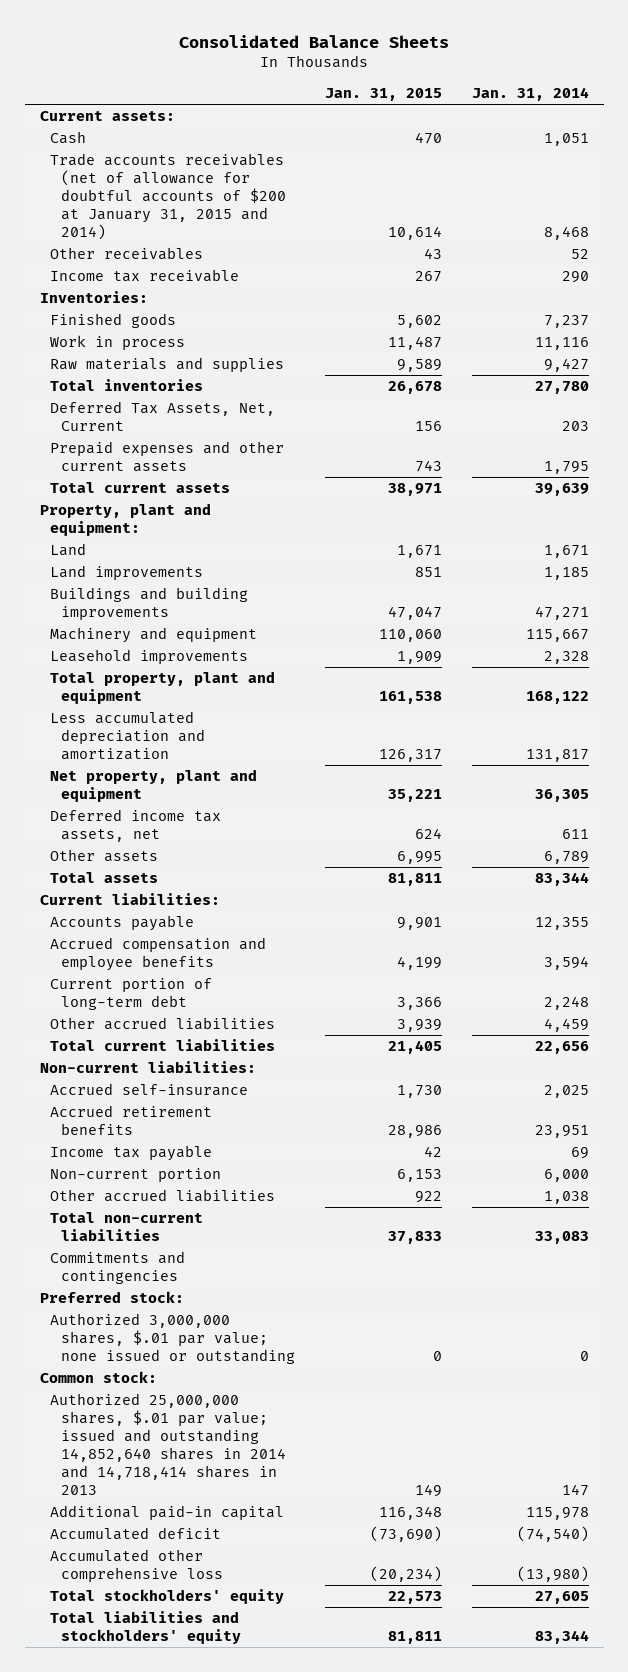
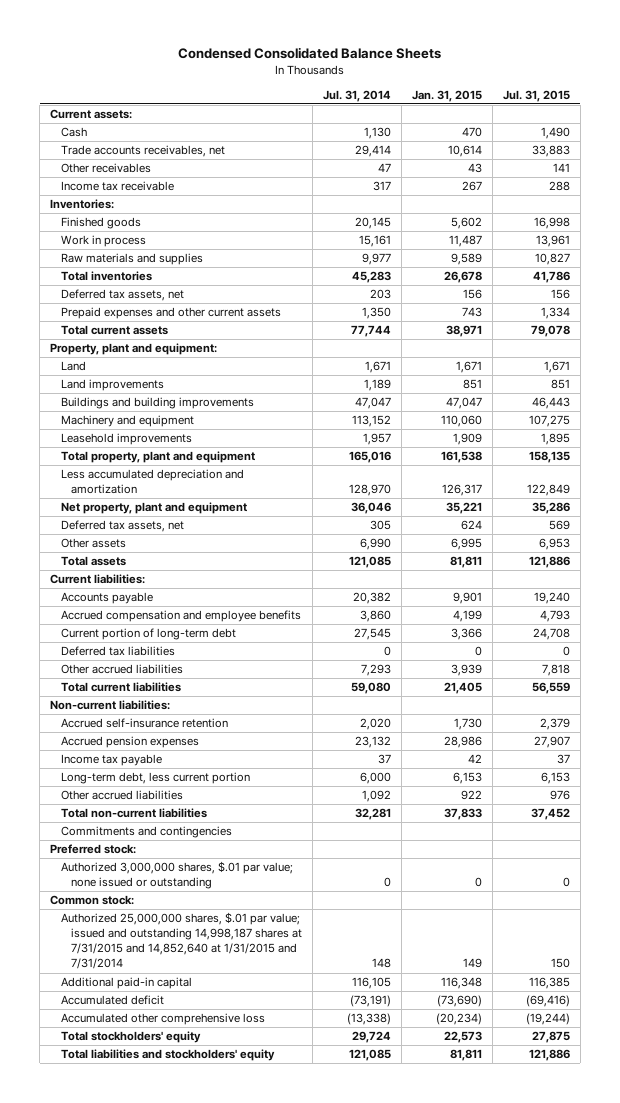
- Consolidated Balance Sheets
+ Condensed Consolidated Balance Sheets
- | Jan. 31, 2015 | Jan. 31, 2014
+ | Jul. 31, 2014 | Jan. 31, 2015 | Jul. 31, 2015
- Trade accounts receivables (net of allowance for doubtful accounts of $200 at January 31, 2015 and 2014) | 10,614 | 8,468
+ Trade accounts receivables, net | 29,414 | 10,614 | 33,883
- Deferred Tax Assets, Net, Current | 156 | 203
+ Deferred tax assets, net | 203 | 156 | 156
- Deferred income tax assets, net | 624 | 611
+ Deferred tax assets, net | 305 | 624 | 569
+ Deferred tax liabilities | 0 | 0 | 0
- Accrued self-insurance | 1,730 | 2,025
- Accrued retirement benefits | 28,986 | 23,951
+ Accrued self-insurance retention | 2,020 | 1,730 | 2,379
+ Accrued pension expenses | 23,132 | 28,986 | 27,907
- Non-current portion | 6,153 | 6,000
+ Long-term debt, less current portion | 6,000 | 6,153 | 6,153
- Authorized 25,000,000 shares, $.01 par value; issued and outstanding 14,852,640 shares in 2014 and 14,718,414 shares in 2013 | 149 | 147
+ Authorized 25,000,000 shares, $.01 par value; issued and outstanding 14,998,187 shares at 7/31/2015 and 14,852,640 at 1/31/2015 and 7/31/2014 | 148 | 149 | 150

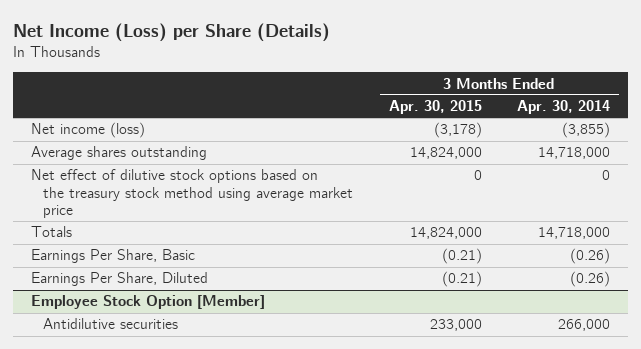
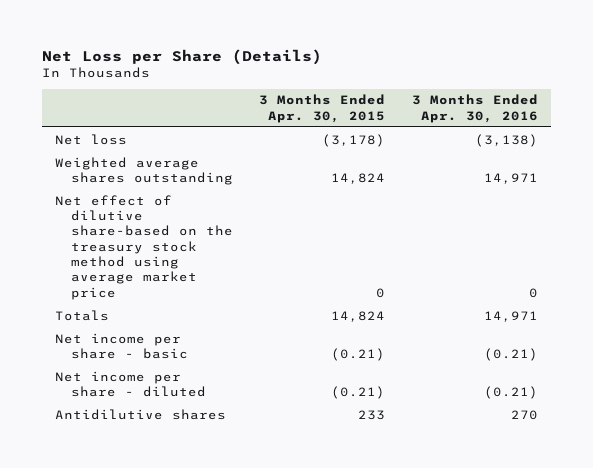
- Net Income (Loss) per Share (Details)
+ Net Loss per Share (Details)
- | 3 Months Ended Apr. 30, 2015 | 3 Months Ended Apr. 30, 2014
+ | 3 Months Ended Apr. 30, 2015 | 3 Months Ended Apr. 30, 2016
- Net income (loss) | (3,178) | (3,855)
- Average shares outstanding | 14,824,000 | 14,718,000
- Net effect of dilutive stock options based on the treasury stock method using average market price | 0 | 0
- Totals | 14,824,000 | 14,718,000
- Earnings Per Share, Basic | (0.21) | (0.26)
- Earnings Per Share, Diluted | (0.21) | (0.26)
- Employee Stock Option [Member]
- Antidilutive securities | 233,000 | 266,000
+ Net loss | (3,178) | (3,138)
+ Weighted average shares outstanding | 14,824 | 14,971
+ Net effect of dilutive share-based on the treasury stock method using average market price | 0 | 0
+ Totals | 14,824 | 14,971
+ Net income per share - basic | (0.21) | (0.21)
+ Net income per share - diluted | (0.21) | (0.21)
+ Antidilutive shares | 233 | 270

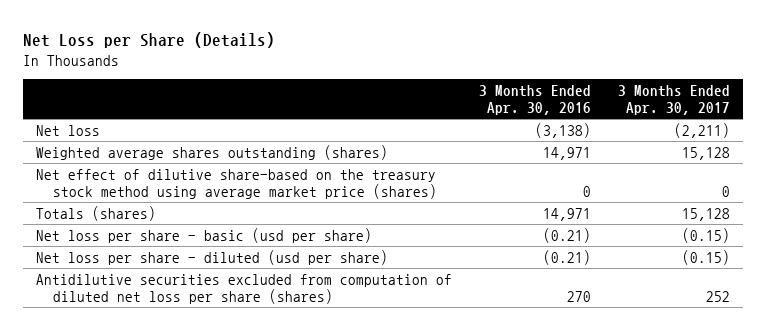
- | 3 Months Ended Apr. 30, 2015 | 3 Months Ended Apr. 30, 2016
+ | 3 Months Ended Apr. 30, 2016 | 3 Months Ended Apr. 30, 2017
- Weighted average shares outstanding | 14,824 | 14,971
- Net effect of dilutive share-based on the treasury stock method using average market price | 0 | 0
- Totals | 14,824 | 14,971
- Net income per share - basic | (0.21) | (0.21)
- Net income per share - diluted | (0.21) | (0.21)
- Antidilutive shares | 233 | 270
+ Weighted average shares outstanding (shares) | 14,971 | 15,128
+ Net effect of dilutive share-based on the treasury stock method using average market price (shares) | 0 | 0
+ Totals (shares) | 14,971 | 15,128
+ Net loss per share - basic (usd per share) | (0.21) | (0.15)
+ Net loss per share - diluted (usd per share) | (0.21) | (0.15)
+ Antidilutive securities excluded from computation of diluted net loss per share (shares) | 270 | 252

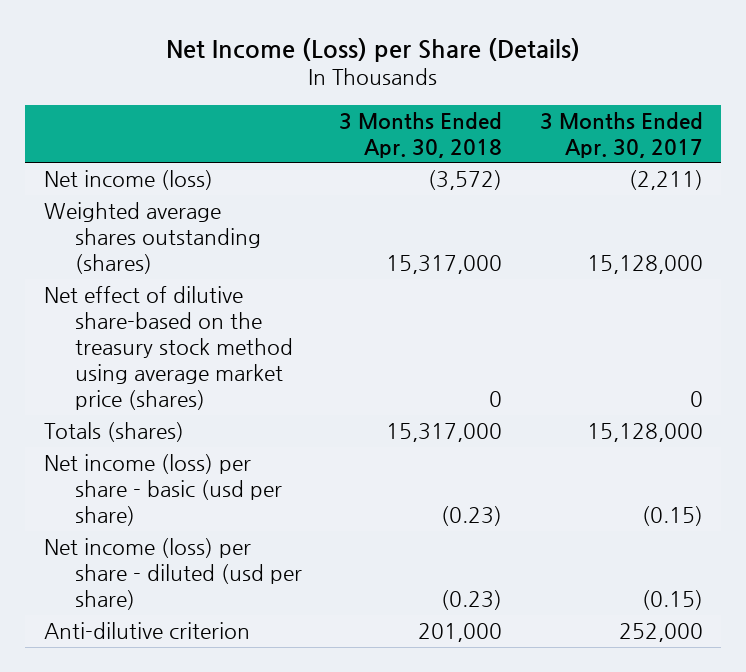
- Net Loss per Share (Details)
+ Net Income (Loss) per Share (Details)
- | 3 Months Ended Apr. 30, 2016 | 3 Months Ended Apr. 30, 2017
+ | 3 Months Ended Apr. 30, 2018 | 3 Months Ended Apr. 30, 2017
- Net loss | (3,138) | (2,211)
- Weighted average shares outstanding (shares) | 14,971 | 15,128
+ Net income (loss) | (3,572) | (2,211)
+ Weighted average shares outstanding (shares) | 15,317,000 | 15,128,000
- Totals (shares) | 14,971 | 15,128
- Net loss per share - basic (usd per share) | (0.21) | (0.15)
- Net loss per share - diluted (usd per share) | (0.21) | (0.15)
- Antidilutive securities excluded from computation of diluted net loss per share (shares) | 270 | 252
+ Totals (shares) | 15,317,000 | 15,128,000
+ Net income (loss) per share - basic (usd per share) | (0.23) | (0.15)
+ Net income (loss) per share - diluted (usd per share) | (0.23) | (0.15)
+ Anti-dilutive criterion | 201,000 | 252,000

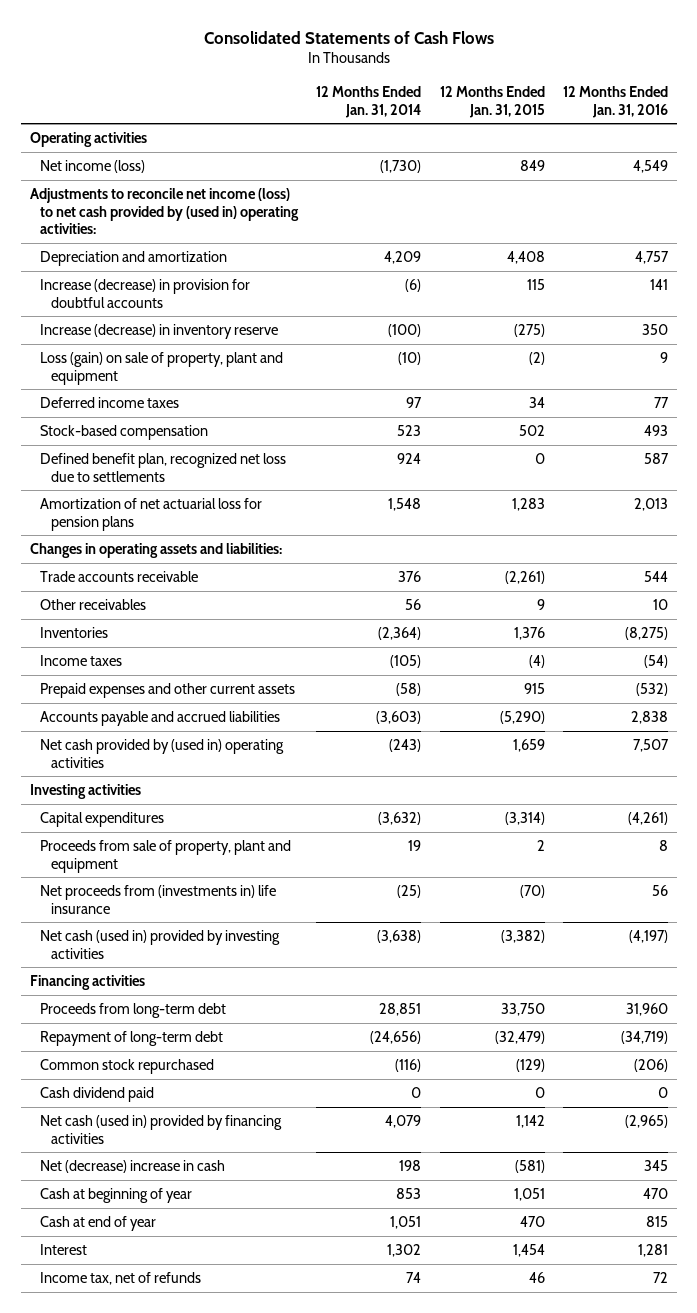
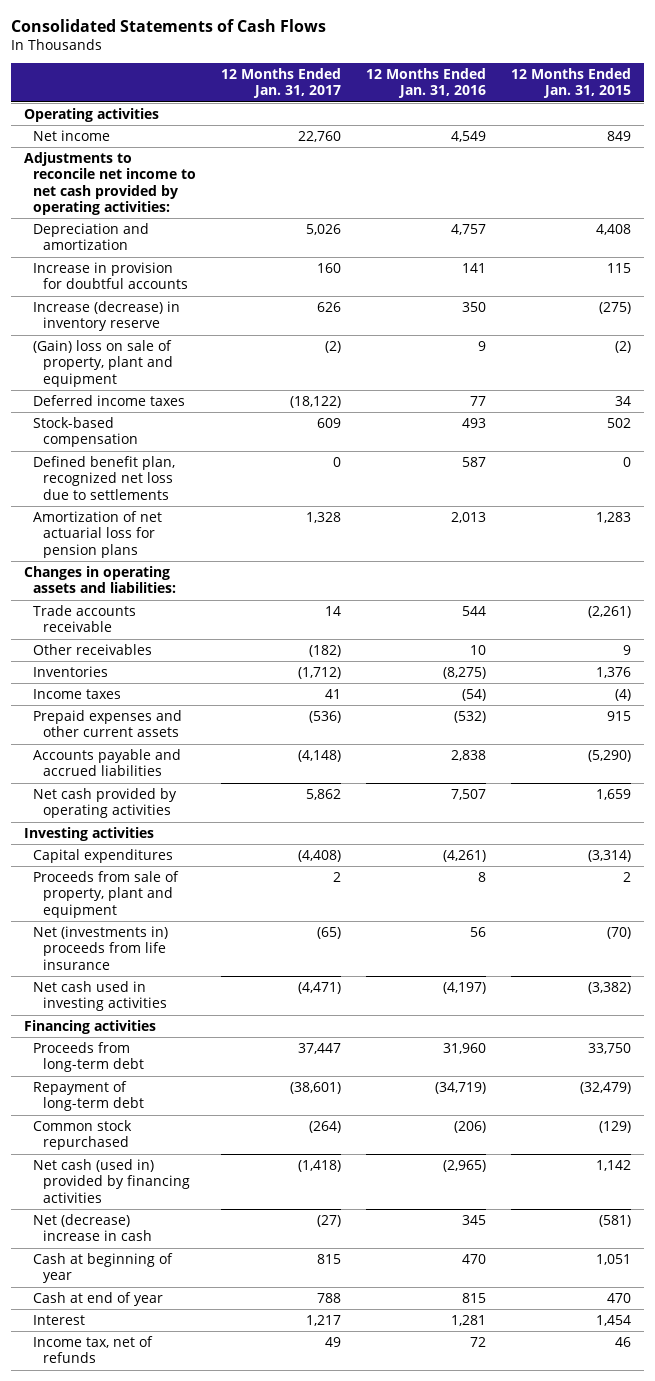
- | 12 Months Ended Jan. 31, 2014 | 12 Months Ended Jan. 31, 2015 | 12 Months Ended Jan. 31, 2016
+ | 12 Months Ended Jan. 31, 2017 | 12 Months Ended Jan. 31, 2016 | 12 Months Ended Jan. 31, 2015
- Net income (loss) | (1,730) | 849 | 4,549
- Adjustments to reconcile net income (loss) to net cash provided by (used in) operating activities:
+ Net income | 22,760 | 4,549 | 849
+ Adjustments to reconcile net income to net cash provided by operating activities:
- Increase (decrease) in provision for doubtful accounts | (6) | 115 | 141
+ Increase in provision for doubtful accounts | 160 | 141 | 115
- Loss (gain) on sale of property, plant and equipment | (10) | (2) | 9
+ (Gain) loss on sale of property, plant and equipment | (2) | 9 | (2)
- Net cash provided by (used in) operating activities | (243) | 1,659 | 7,507
+ Net cash provided by operating activities | 5,862 | 7,507 | 1,659
- Net proceeds from (investments in) life insurance | (25) | (70) | 56
- Net cash (used in) provided by investing activities | (3,638) | (3,382) | (4,197)
+ Net (investments in) proceeds from life insurance | (65) | 56 | (70)
+ Net cash used in investing activities | (4,471) | (4,197) | (3,382)
- Cash dividend paid | 0 | 0 | 0

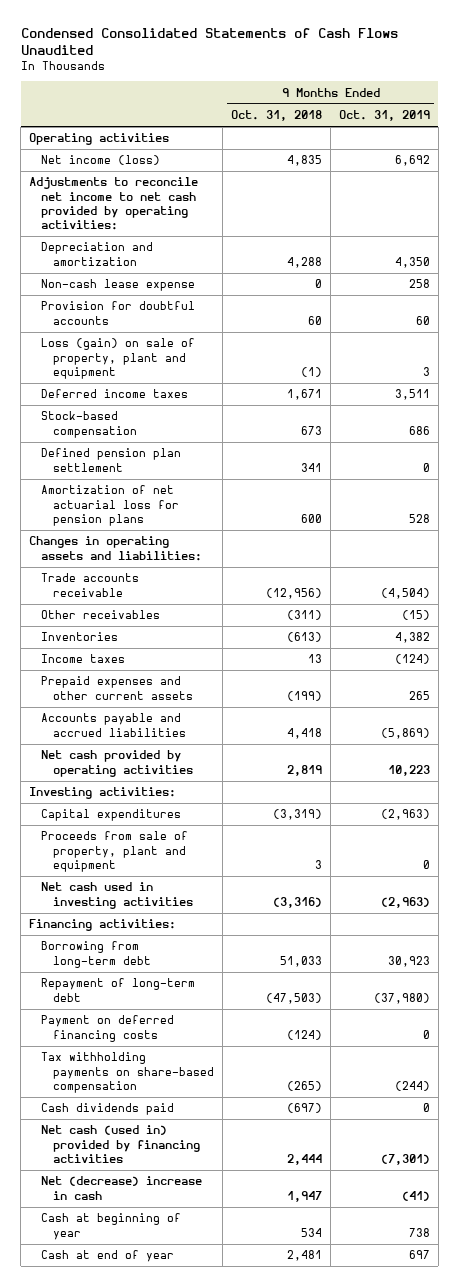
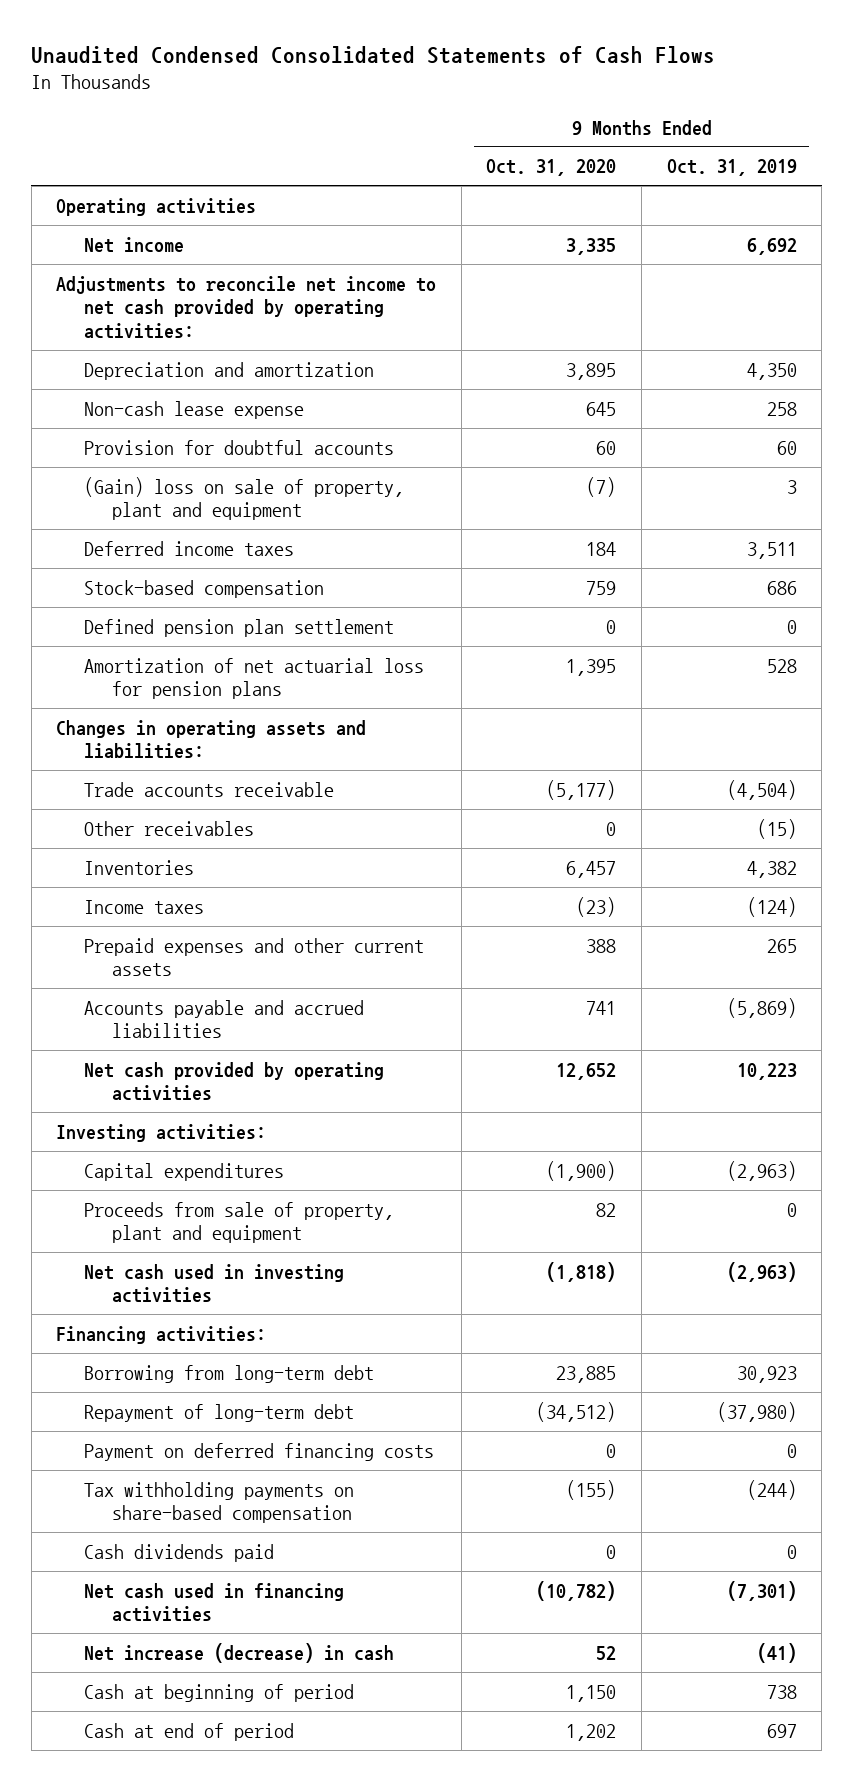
- Condensed Consolidated Statements of Cash Flows Unaudited
+ Unaudited Condensed Consolidated Statements of Cash Flows
- | 9 Months Ended Oct. 31, 2018 | 9 Months Ended Oct. 31, 2019
+ | 9 Months Ended Oct. 31, 2020 | 9 Months Ended Oct. 31, 2019
- Net income (loss) | 4,835 | 6,692
+ Net income | 3,335 | 6,692
- Loss (gain) on sale of property, plant and equipment | (1) | 3
+ (Gain) loss on sale of property, plant and equipment | (7) | 3
- Net cash (used in) provided by financing activities | 2,444 | (7,301)
- Net (decrease) increase in cash | 1,947 | (41)
- Cash at beginning of year | 534 | 738
- Cash at end of year | 2,481 | 697
+ Net cash used in financing activities | (10,782) | (7,301)
+ Net increase (decrease) in cash | 52 | (41)
+ Cash at beginning of period | 1,150 | 738
+ Cash at end of period | 1,202 | 697

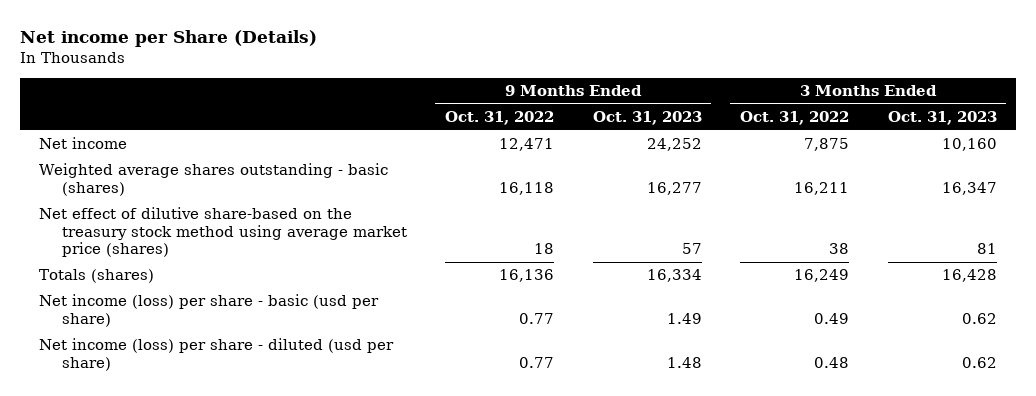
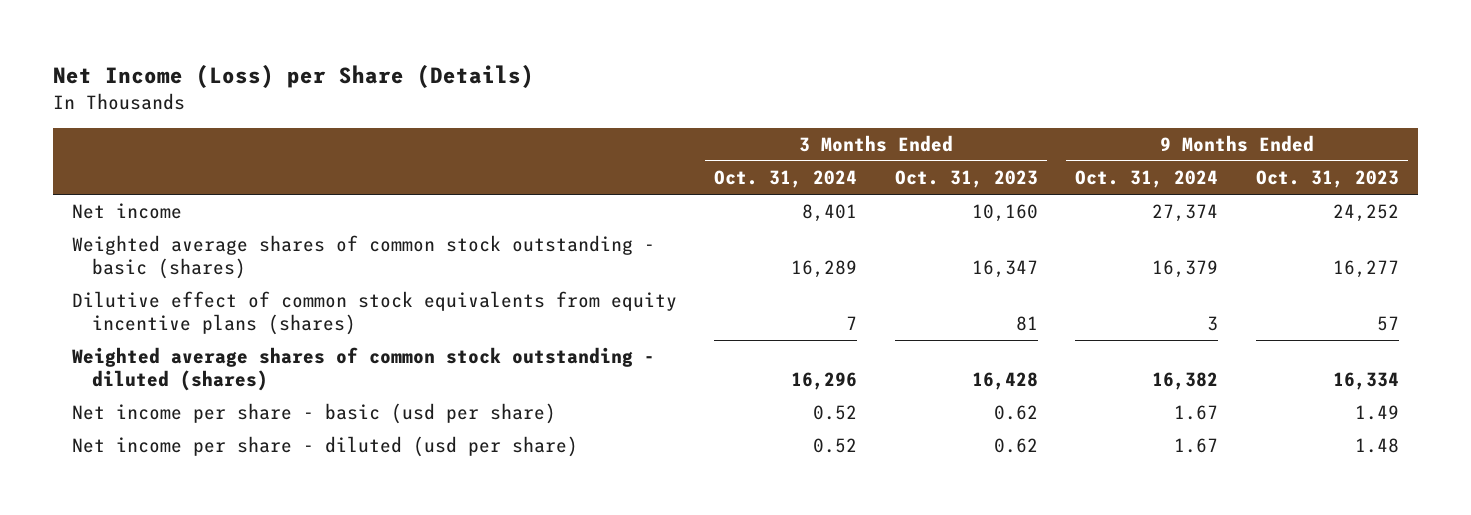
- Net income per Share (Details)
+ Net Income (Loss) per Share (Details)
- | 9 Months Ended Oct. 31, 2022 | 9 Months Ended Oct. 31, 2023 | 3 Months Ended Oct. 31, 2022 | 3 Months Ended Oct. 31, 2023
+ | 3 Months Ended Oct. 31, 2024 | 3 Months Ended Oct. 31, 2023 | 9 Months Ended Oct. 31, 2024 | 9 Months Ended Oct. 31, 2023
- Weighted average shares outstanding - basic (shares) | 16,118 | 16,277 | 16,211 | 16,347
- Net effect of dilutive share-based on the treasury stock method using average market price (shares) | 18 | 57 | 38 | 81
- Totals (shares) | 16,136 | 16,334 | 16,249 | 16,428
- Net income (loss) per share - basic (usd per share) | 0.77 | 1.49 | 0.49 | 0.62
- Net income (loss) per share - diluted (usd per share) | 0.77 | 1.48 | 0.48 | 0.62
+ Weighted average shares of common stock outstanding - basic (shares) | 16,289 | 16,347 | 16,379 | 16,277
+ Dilutive effect of common stock equivalents from equity incentive plans (shares) | 7 | 81 | 3 | 57
+ Weighted average shares of common stock outstanding - diluted (shares) | 16,296 | 16,428 | 16,382 | 16,334
+ Net income per share - basic (usd per share) | 0.52 | 0.62 | 1.67 | 1.49
+ Net income per share - diluted (usd per share) | 0.52 | 0.62 | 1.67 | 1.48

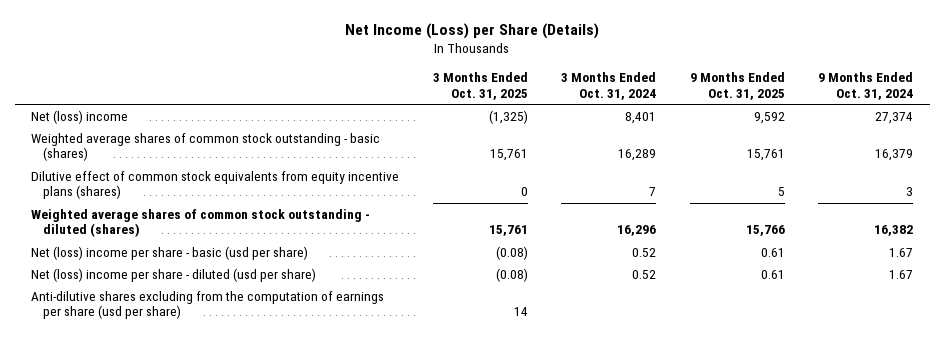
- | 3 Months Ended Oct. 31, 2024 | 3 Months Ended Oct. 31, 2023 | 9 Months Ended Oct. 31, 2024 | 9 Months Ended Oct. 31, 2023
+ | 3 Months Ended Oct. 31, 2025 | 3 Months Ended Oct. 31, 2024 | 9 Months Ended Oct. 31, 2025 | 9 Months Ended Oct. 31, 2024
- Net income | 8,401 | 10,160 | 27,374 | 24,252
+ Net (loss) income | (1,325) | 8,401 | 9,592 | 27,374
- Net income per share - basic (usd per share) | 0.52 | 0.62 | 1.67 | 1.49
- Net income per share - diluted (usd per share) | 0.52 | 0.62 | 1.67 | 1.48
+ Net (loss) income per share - basic (usd per share) | (0.08) | 0.52 | 0.61 | 1.67
+ Net (loss) income per share - diluted (usd per share) | (0.08) | 0.52 | 0.61 | 1.67
+ Anti-dilutive shares excluding from the computation of earnings per share (usd per share) | 14 | | |

